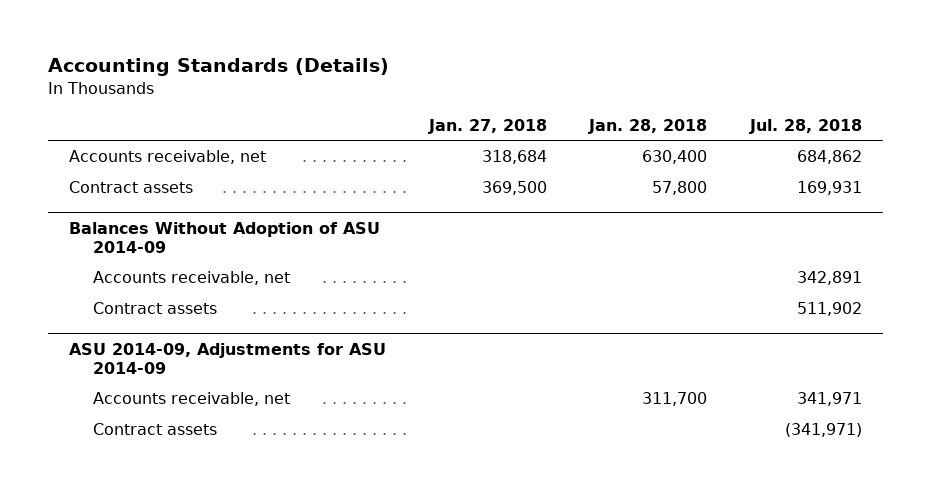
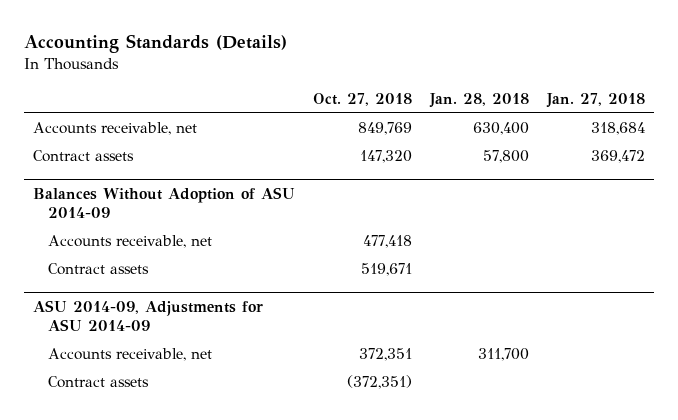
- | Jan. 27, 2018 | Jan. 28, 2018 | Jul. 28, 2018
+ | Oct. 27, 2018 | Jan. 28, 2018 | Jan. 27, 2018
- Contract assets | 369,500 | 57,800 | 169,931
+ Contract assets | 147,320 | 57,800 | 369,472

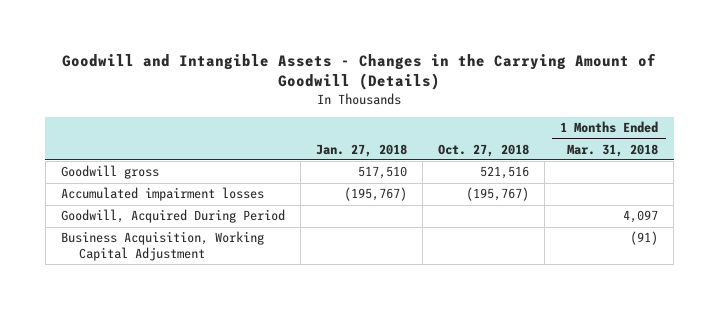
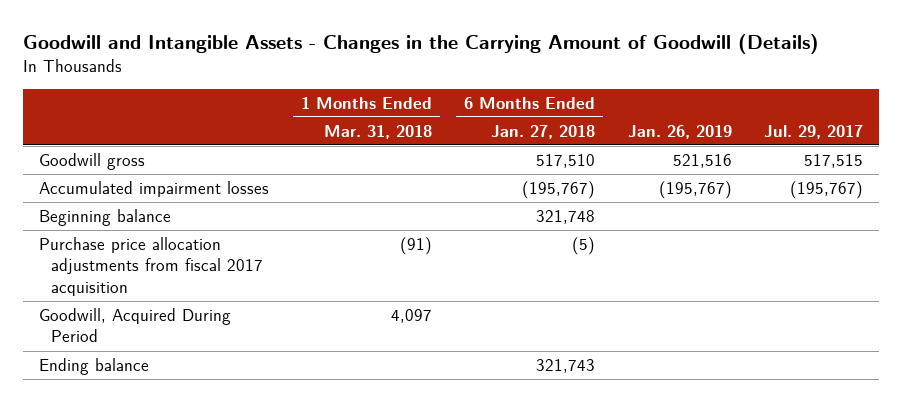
- | Jan. 27, 2018 | Oct. 27, 2018 | 1 Months Ended Mar. 31, 2018
+ | 1 Months Ended Mar. 31, 2018 | 6 Months Ended Jan. 27, 2018 | Jan. 26, 2019 | Jul. 29, 2017
+ Beginning balance | | 321,748 | |
+ Purchase price allocation adjustments from fiscal 2017 acquisition | (91) | (5) | |
- Business Acquisition, Working Capital Adjustment | | | (91)
+ Ending balance | | 321,743 | |

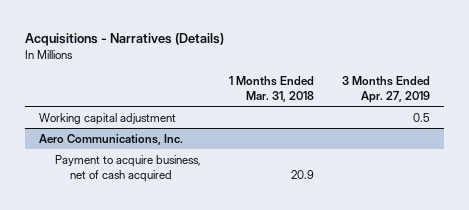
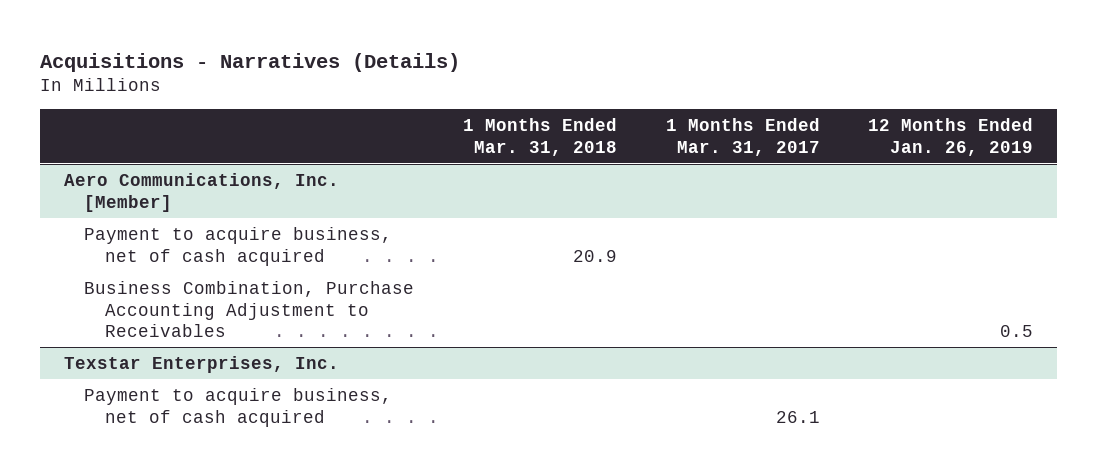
- | 1 Months Ended Mar. 31, 2018 | 3 Months Ended Apr. 27, 2019
+ | 1 Months Ended Mar. 31, 2018 | 1 Months Ended Mar. 31, 2017 | 12 Months Ended Jan. 26, 2019
- Working capital adjustment | | 0.5
- Aero Communications, Inc.
+ Aero Communications, Inc. [Member]
+ Business Combination, Purchase Accounting Adjustment to Receivables | | | 0.5
+ Texstar Enterprises, Inc.
+ Payment to acquire business, net of cash acquired | | 26.1 |

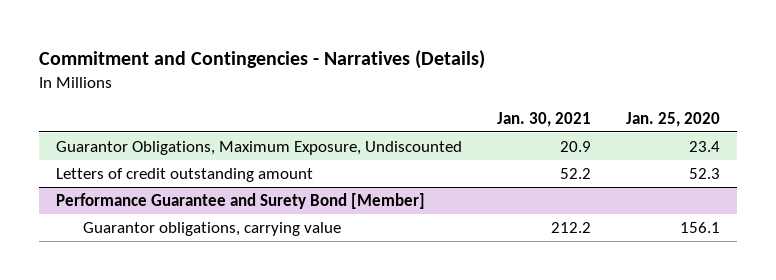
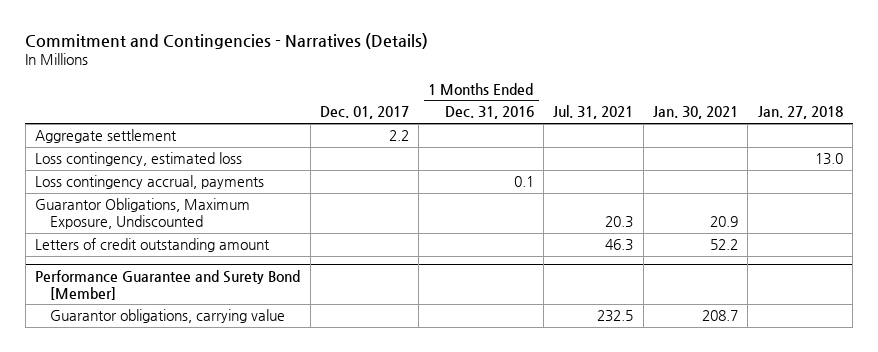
- | Jan. 30, 2021 | Jan. 25, 2020
+ | Dec. 01, 2017 | 1 Months Ended Dec. 31, 2016 | Jul. 31, 2021 | Jan. 30, 2021 | Jan. 27, 2018
+ Aggregate settlement | 2.2 | | | |
+ Loss contingency, estimated loss | | | | | 13.0
+ Loss contingency accrual, payments | | 0.1 | | |
@ Performance Guarantee and Surety Bond [Member]
- Guarantor obligations, carrying value | 212.2 | 156.1
+ Guarantor obligations, carrying value | | | 232.5 | 208.7 |

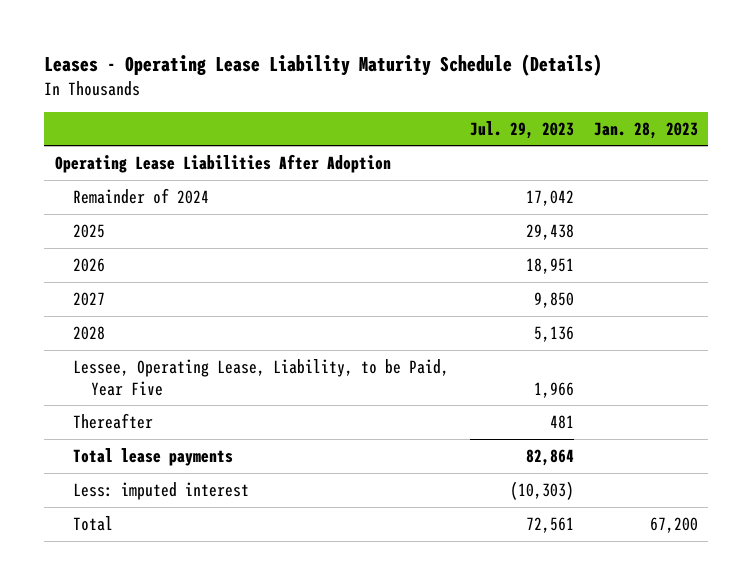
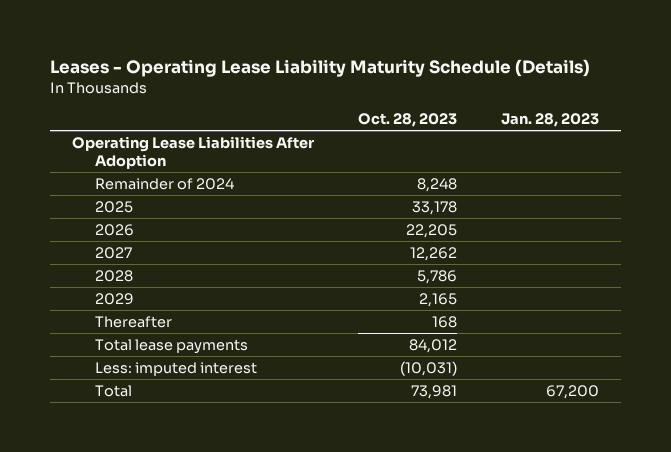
- | Jul. 29, 2023 | Jan. 28, 2023
+ | Oct. 28, 2023 | Jan. 28, 2023
- Lessee, Operating Lease, Liability, to be Paid, Year Five | 1,966 |
+ 2029 | 2,165 |

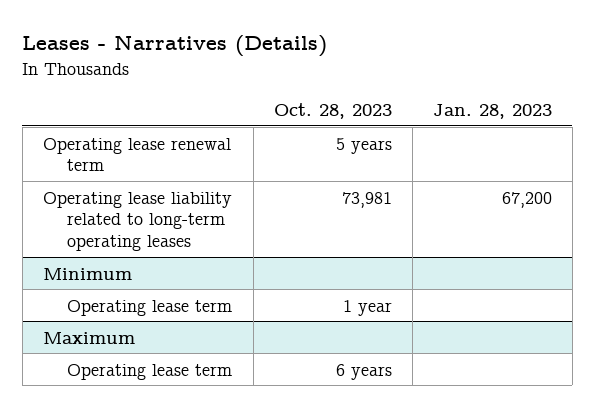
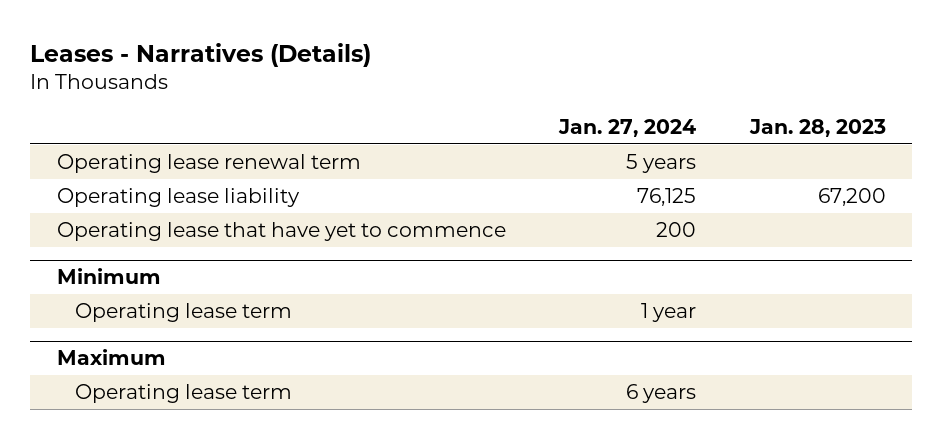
- | Oct. 28, 2023 | Jan. 28, 2023
+ | Jan. 27, 2024 | Jan. 28, 2023
- Operating lease liability related to long-term operating leases | 73,981 | 67,200
+ Operating lease liability | 76,125 | 67,200
+ Operating lease that have yet to commence | 200 |

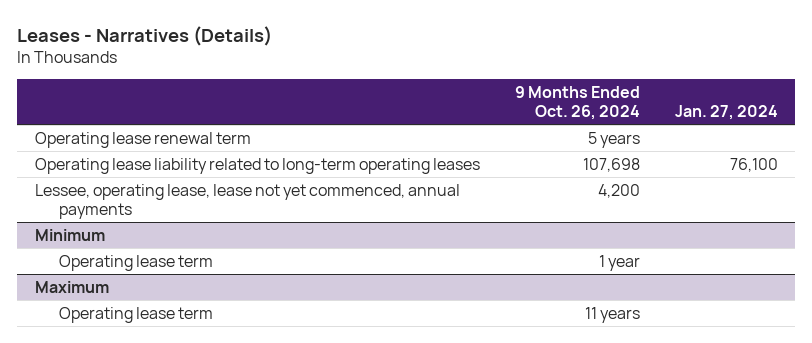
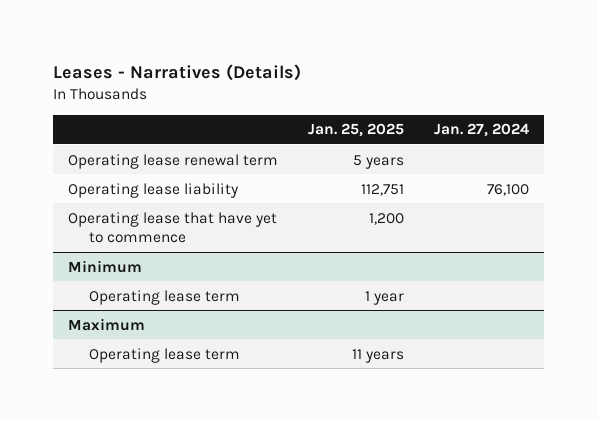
- | 9 Months Ended Oct. 26, 2024 | Jan. 27, 2024
+ | Jan. 25, 2025 | Jan. 27, 2024
- Operating lease liability related to long-term operating leases | 107,698 | 76,100
- Lessee, operating lease, lease not yet commenced, annual payments | 4,200 |
+ Operating lease liability | 112,751 | 76,100
+ Operating lease that have yet to commence | 1,200 |

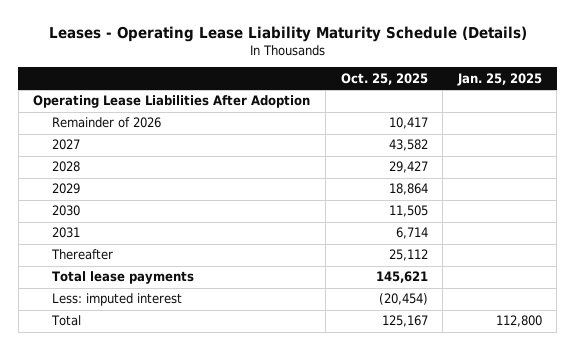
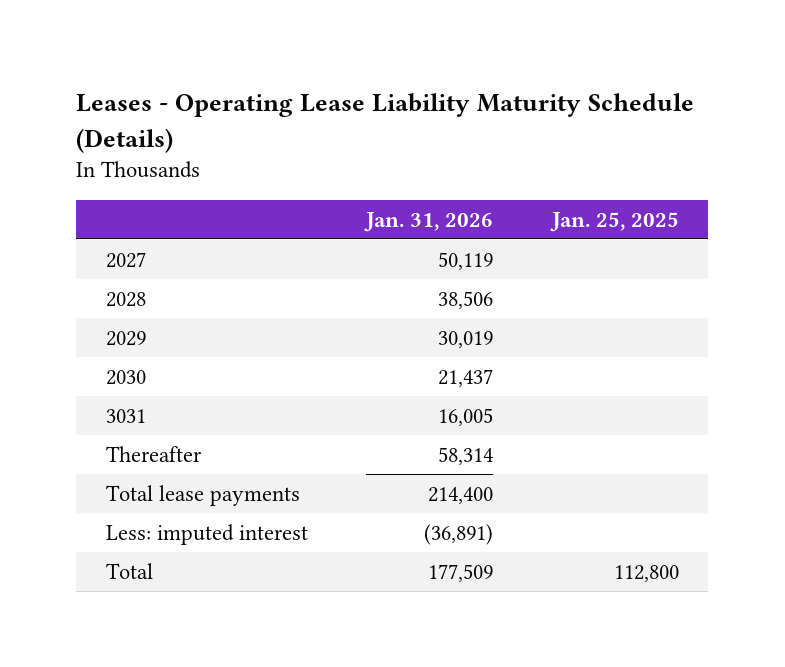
- | Oct. 25, 2025 | Jan. 25, 2025
+ | Jan. 31, 2026 | Jan. 25, 2025
- Operating Lease Liabilities After Adoption
- Remainder of 2026 | 10,417 |
- 2031 | 6,714 |
+ 3031 | 16,005 |

